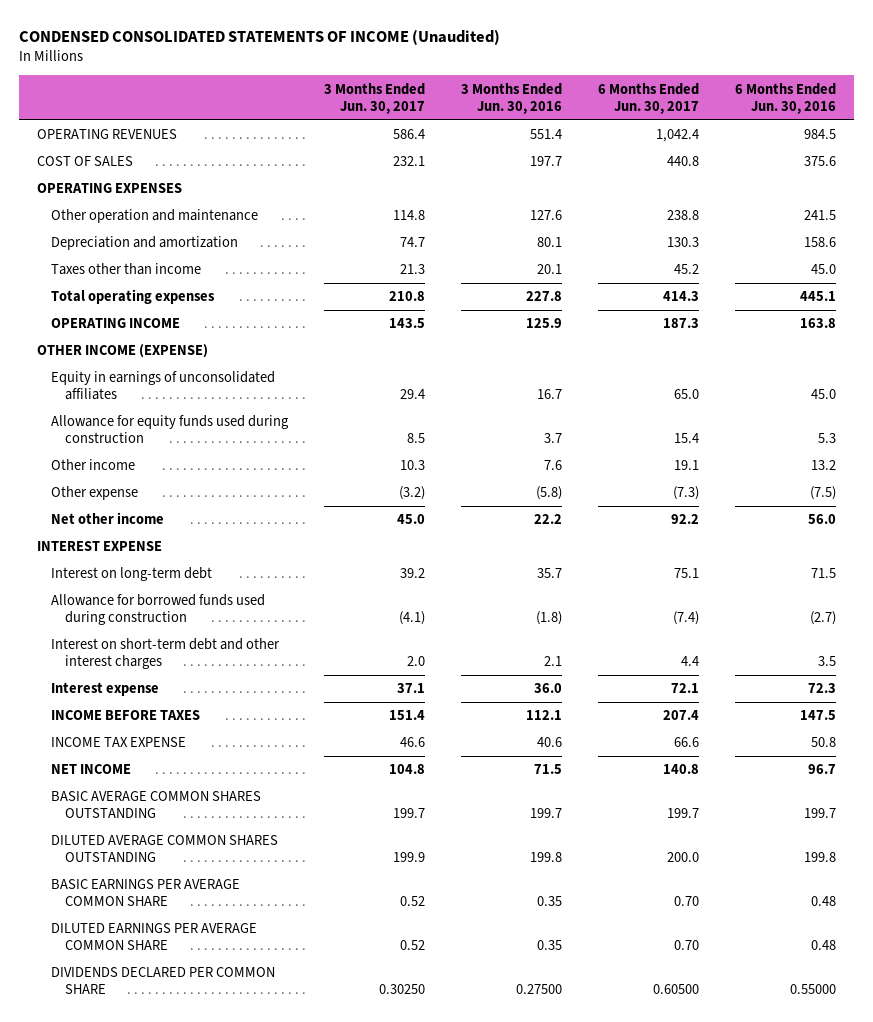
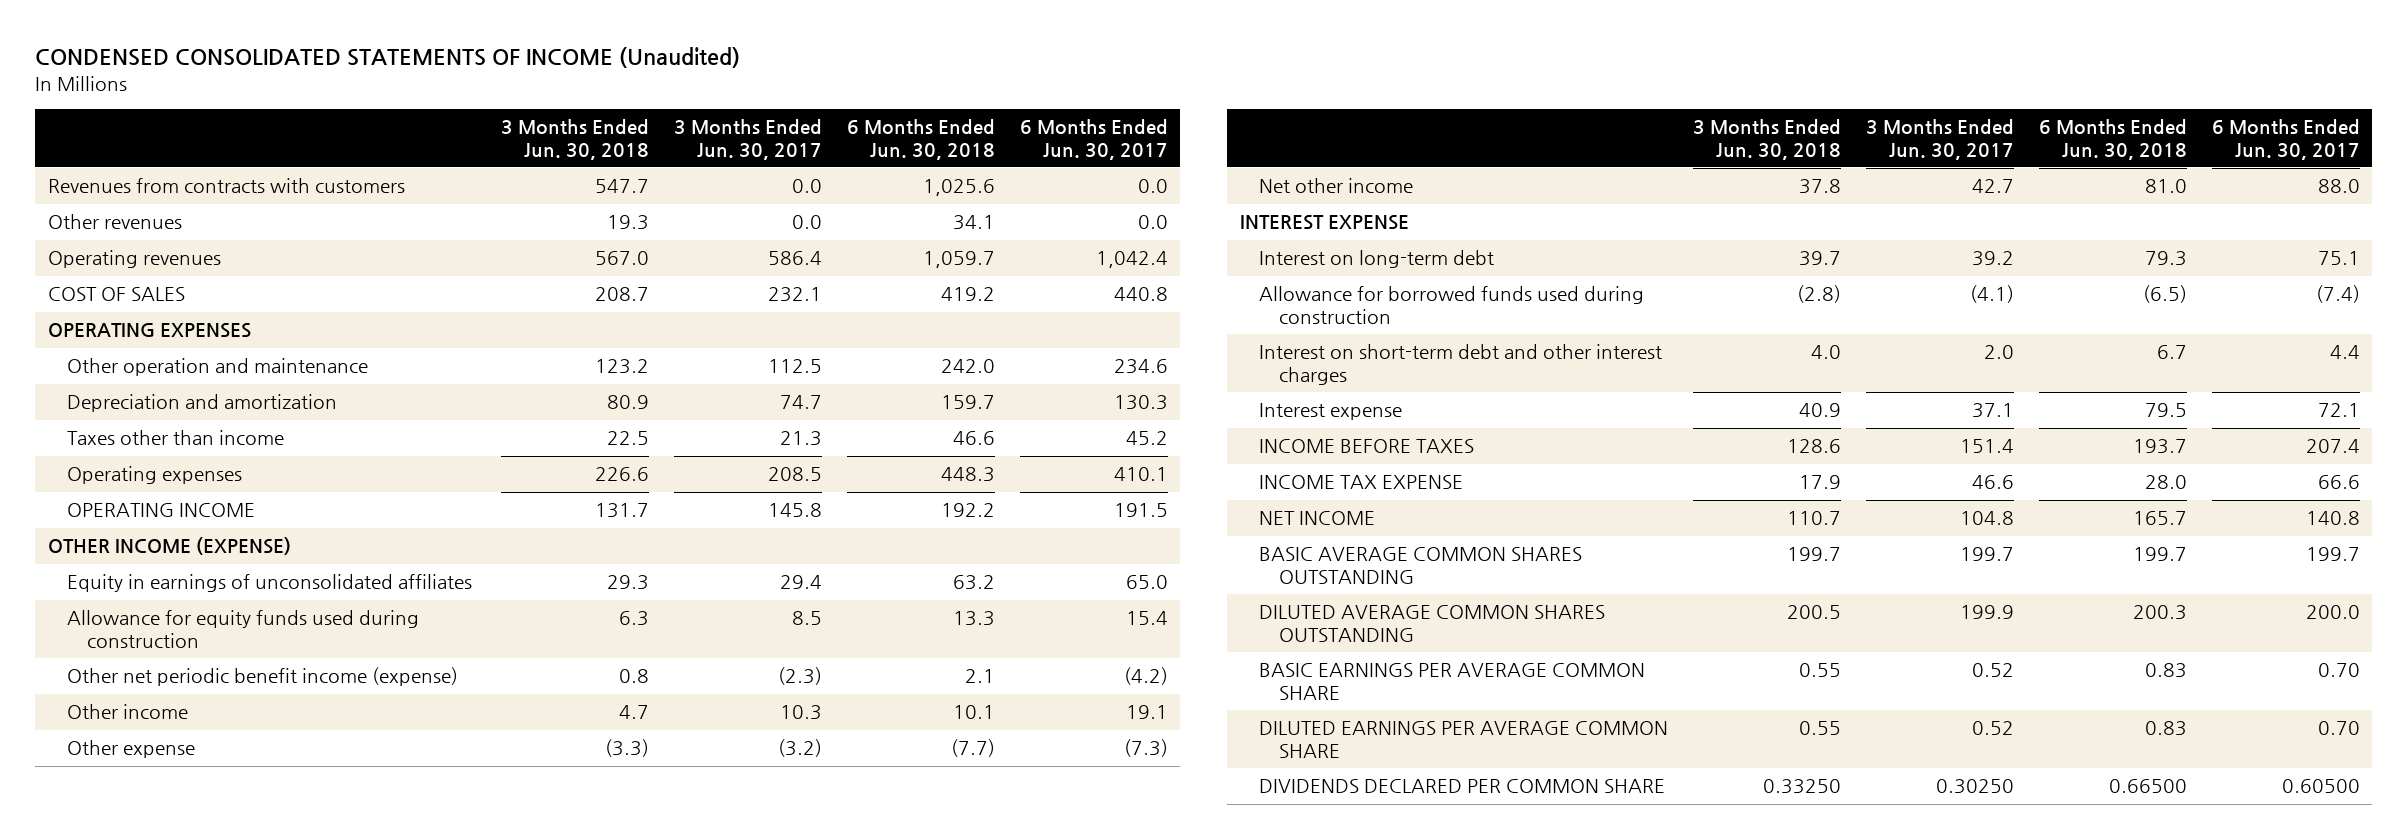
- | 3 Months Ended Jun. 30, 2017 | 3 Months Ended Jun. 30, 2016 | 6 Months Ended Jun. 30, 2017 | 6 Months Ended Jun. 30, 2016
+ | 3 Months Ended Jun. 30, 2018 | 3 Months Ended Jun. 30, 2017 | 6 Months Ended Jun. 30, 2018 | 6 Months Ended Jun. 30, 2017
- OPERATING REVENUES | 586.4 | 551.4 | 1,042.4 | 984.5
+ Revenues from contracts with customers | 547.7 | 0.0 | 1,025.6 | 0.0
+ Other revenues | 19.3 | 0.0 | 34.1 | 0.0
+ Operating revenues | 567.0 | 586.4 | 1,059.7 | 1,042.4
- Other operation and maintenance | 114.8 | 127.6 | 238.8 | 241.5
+ Other operation and maintenance | 123.2 | 112.5 | 242.0 | 234.6
- Total operating expenses | 210.8 | 227.8 | 414.3 | 445.1
- OPERATING INCOME | 143.5 | 125.9 | 187.3 | 163.8
+ Operating expenses | 226.6 | 208.5 | 448.3 | 410.1
+ OPERATING INCOME | 131.7 | 145.8 | 192.2 | 191.5
+ Other net periodic benefit income (expense) | 0.8 | (2.3) | 2.1 | (4.2)
- Net other income | 45.0 | 22.2 | 92.2 | 56.0
+ Net other income | 37.8 | 42.7 | 81.0 | 88.0

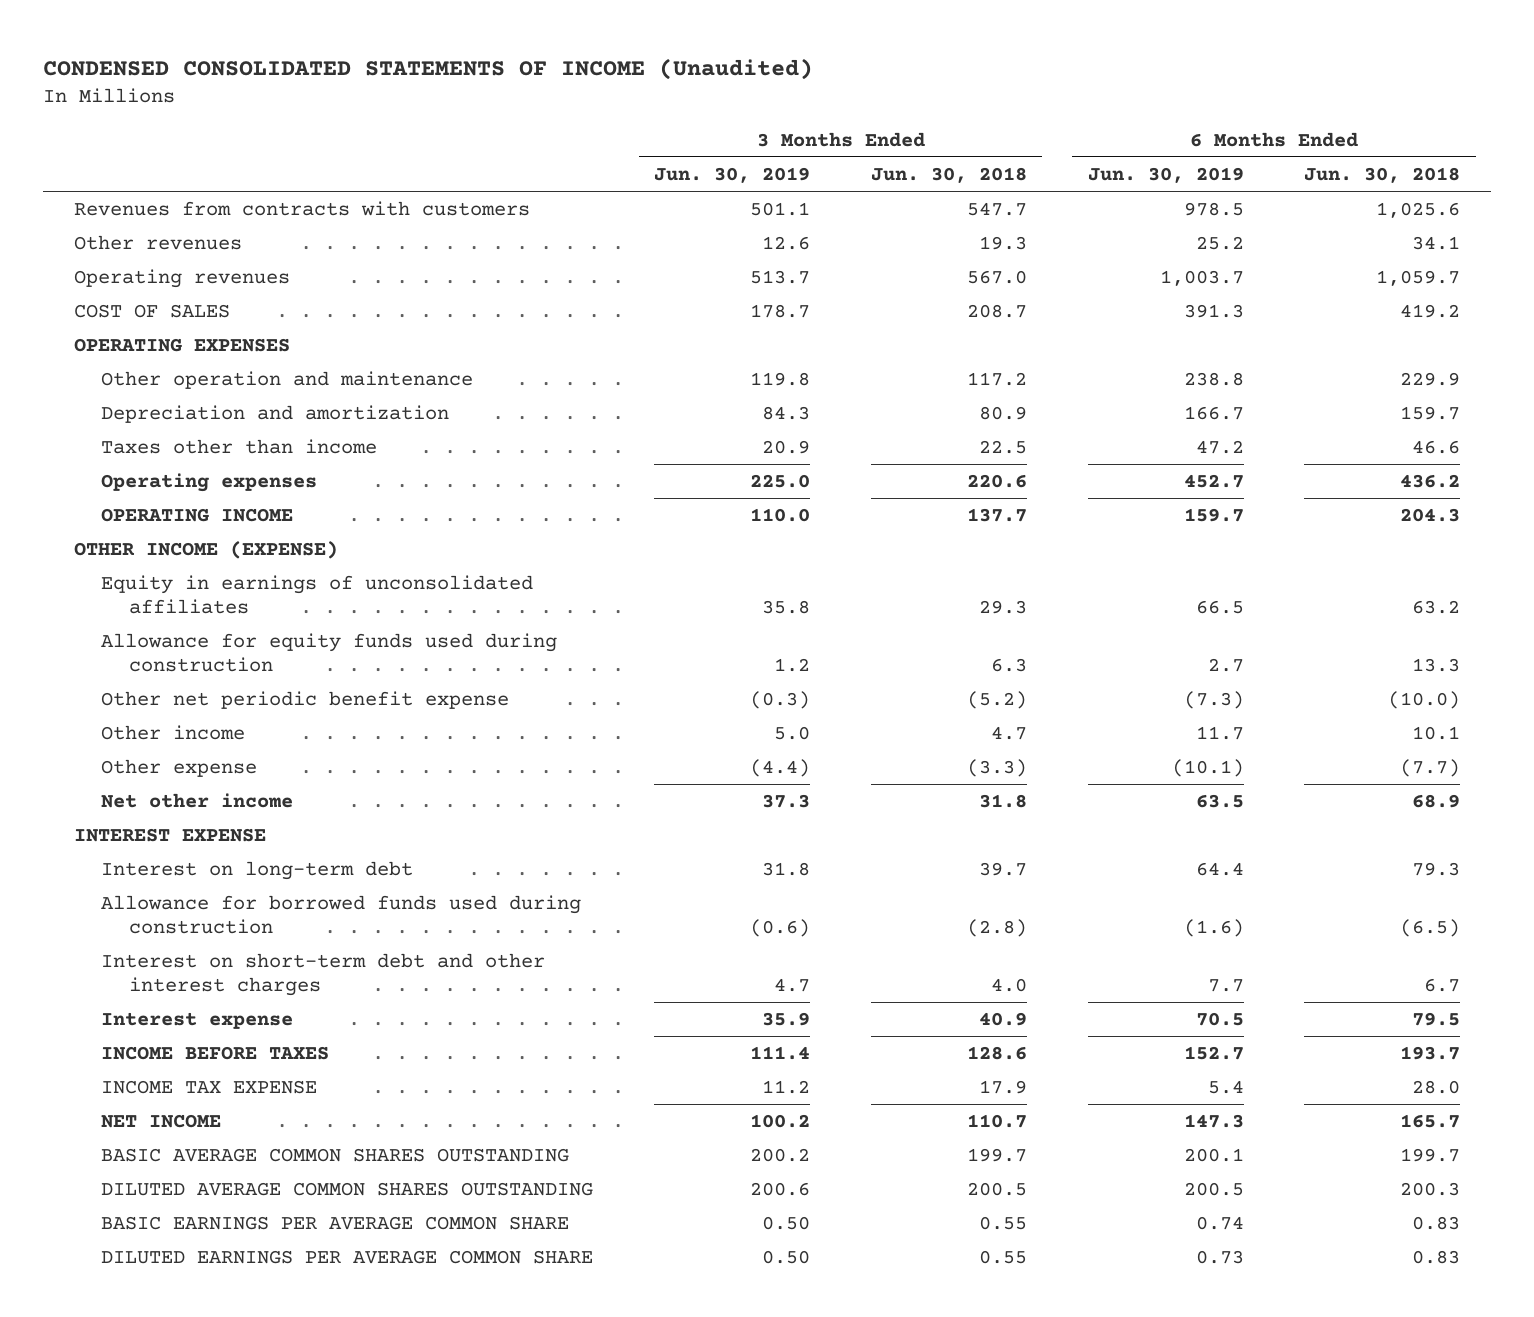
- | 3 Months Ended Jun. 30, 2018 | 3 Months Ended Jun. 30, 2017 | 6 Months Ended Jun. 30, 2018 | 6 Months Ended Jun. 30, 2017
+ | 3 Months Ended Jun. 30, 2019 | 3 Months Ended Jun. 30, 2018 | 6 Months Ended Jun. 30, 2019 | 6 Months Ended Jun. 30, 2018
- Other operation and maintenance | 123.2 | 112.5 | 242.0 | 234.6
+ Other operation and maintenance | 119.8 | 117.2 | 238.8 | 229.9
- Operating expenses | 226.6 | 208.5 | 448.3 | 410.1
- OPERATING INCOME | 131.7 | 145.8 | 192.2 | 191.5
+ Operating expenses | 225.0 | 220.6 | 452.7 | 436.2
+ OPERATING INCOME | 110.0 | 137.7 | 159.7 | 204.3
- Other net periodic benefit income (expense) | 0.8 | (2.3) | 2.1 | (4.2)
+ Other net periodic benefit expense | (0.3) | (5.2) | (7.3) | (10.0)
- Net other income | 37.8 | 42.7 | 81.0 | 88.0
+ Net other income | 37.3 | 31.8 | 63.5 | 68.9
- DIVIDENDS DECLARED PER COMMON SHARE | 0.33250 | 0.30250 | 0.66500 | 0.60500

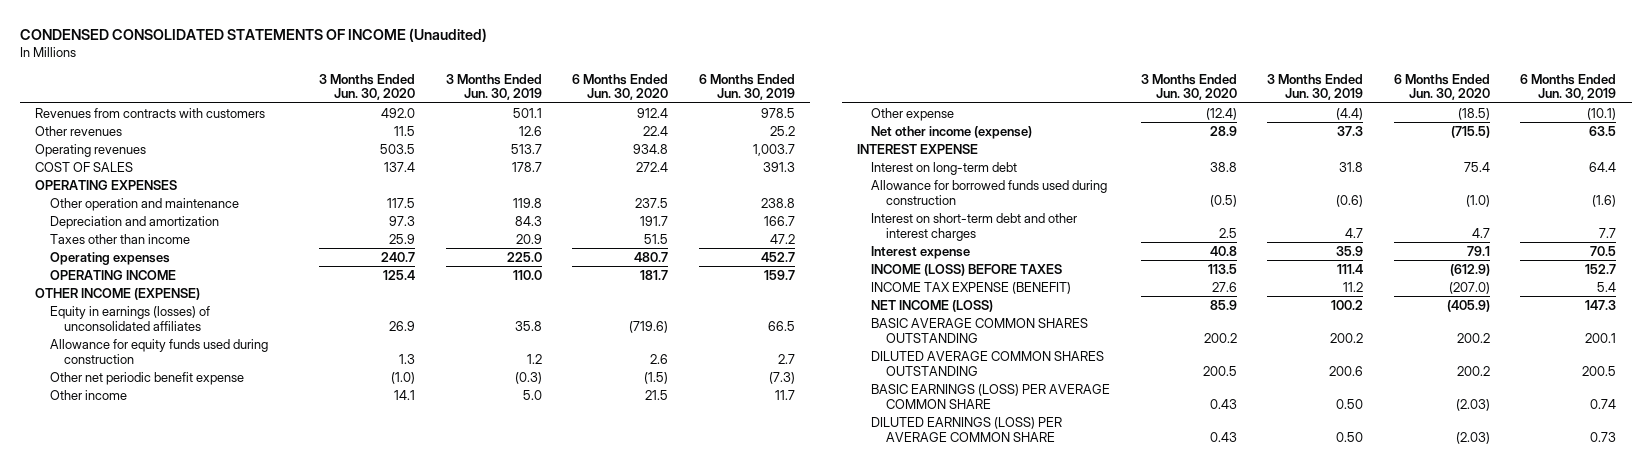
- | 3 Months Ended Jun. 30, 2019 | 3 Months Ended Jun. 30, 2018 | 6 Months Ended Jun. 30, 2019 | 6 Months Ended Jun. 30, 2018
+ | 3 Months Ended Jun. 30, 2020 | 3 Months Ended Jun. 30, 2019 | 6 Months Ended Jun. 30, 2020 | 6 Months Ended Jun. 30, 2019
- Equity in earnings of unconsolidated affiliates | 35.8 | 29.3 | 66.5 | 63.2
+ Equity in earnings (losses) of unconsolidated affiliates | 26.9 | 35.8 | (719.6) | 66.5
- Net other income | 37.3 | 31.8 | 63.5 | 68.9
+ Net other income (expense) | 28.9 | 37.3 | (715.5) | 63.5
- INCOME BEFORE TAXES | 111.4 | 128.6 | 152.7 | 193.7
- INCOME TAX EXPENSE | 11.2 | 17.9 | 5.4 | 28.0
- NET INCOME | 100.2 | 110.7 | 147.3 | 165.7
+ INCOME (LOSS) BEFORE TAXES | 113.5 | 111.4 | (612.9) | 152.7
+ INCOME TAX EXPENSE (BENEFIT) | 27.6 | 11.2 | (207.0) | 5.4
+ NET INCOME (LOSS) | 85.9 | 100.2 | (405.9) | 147.3
- BASIC EARNINGS PER AVERAGE COMMON SHARE | 0.50 | 0.55 | 0.74 | 0.83
- DILUTED EARNINGS PER AVERAGE COMMON SHARE | 0.50 | 0.55 | 0.73 | 0.83
+ BASIC EARNINGS (LOSS) PER AVERAGE COMMON SHARE | 0.43 | 0.50 | (2.03) | 0.74
+ DILUTED EARNINGS (LOSS) PER AVERAGE COMMON SHARE | 0.43 | 0.50 | (2.03) | 0.73

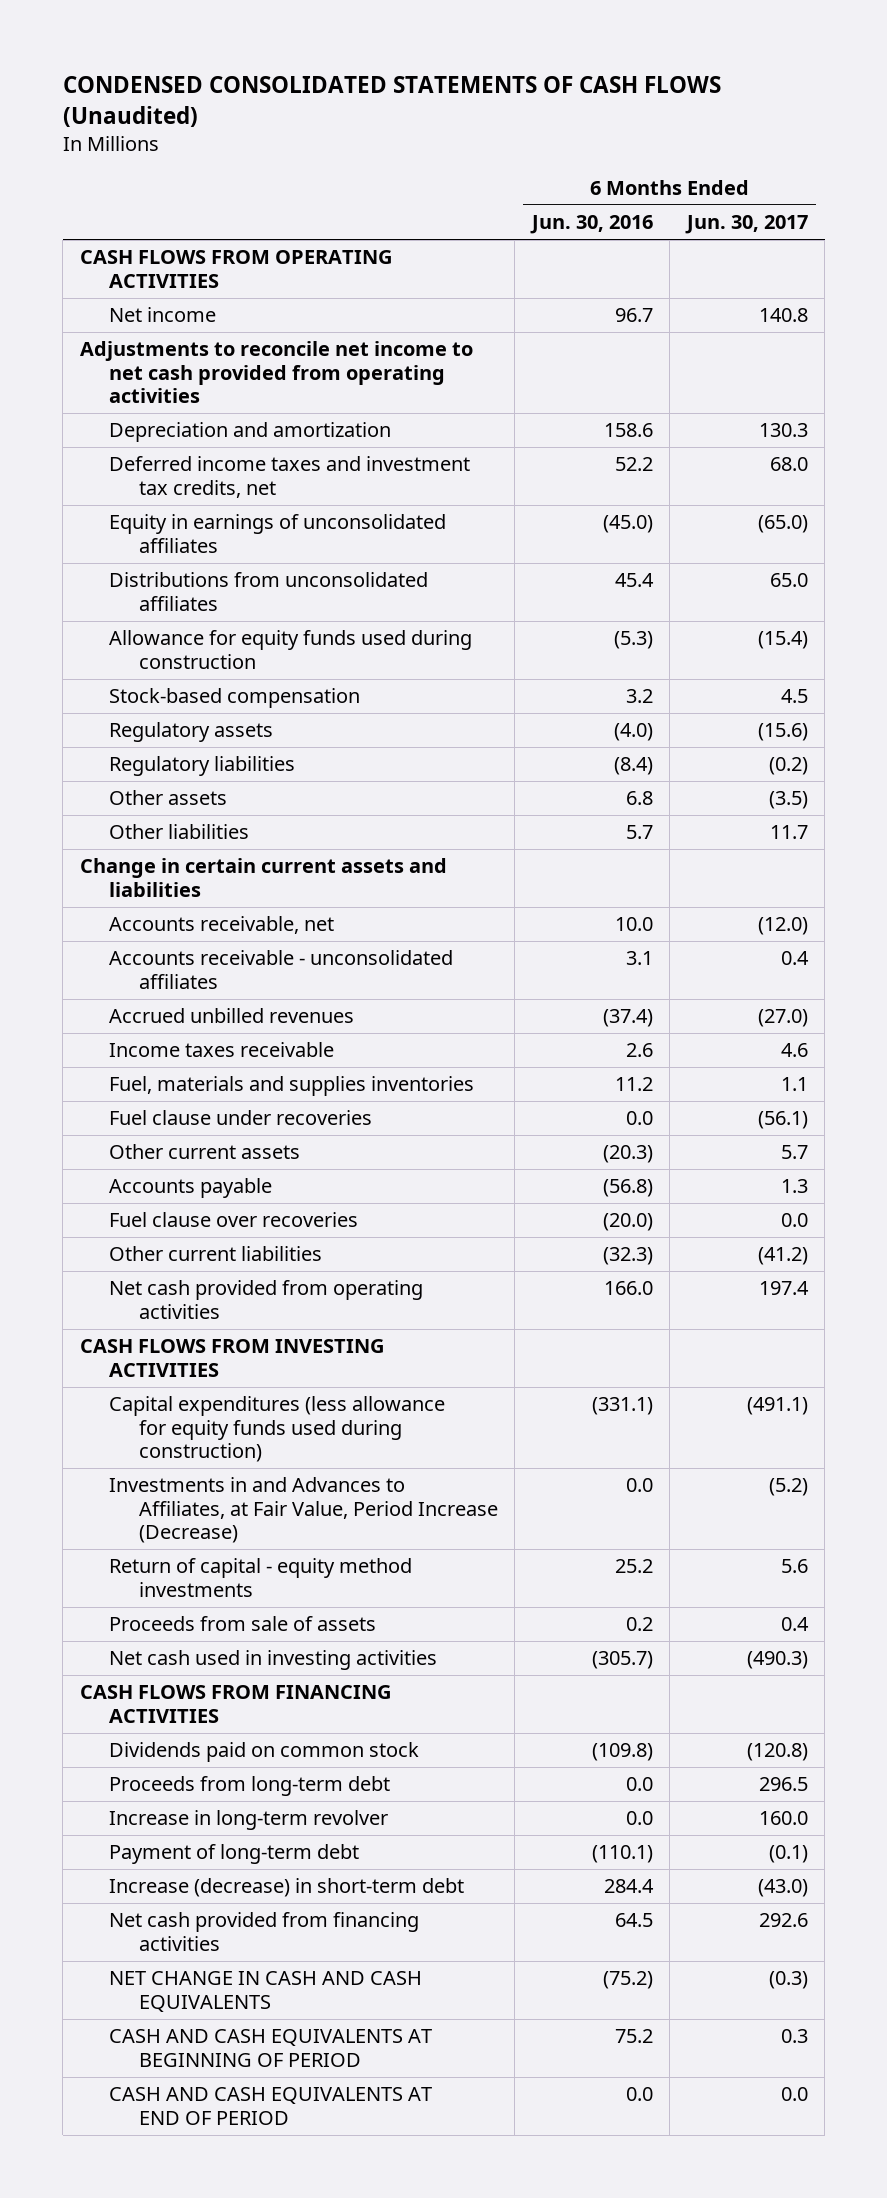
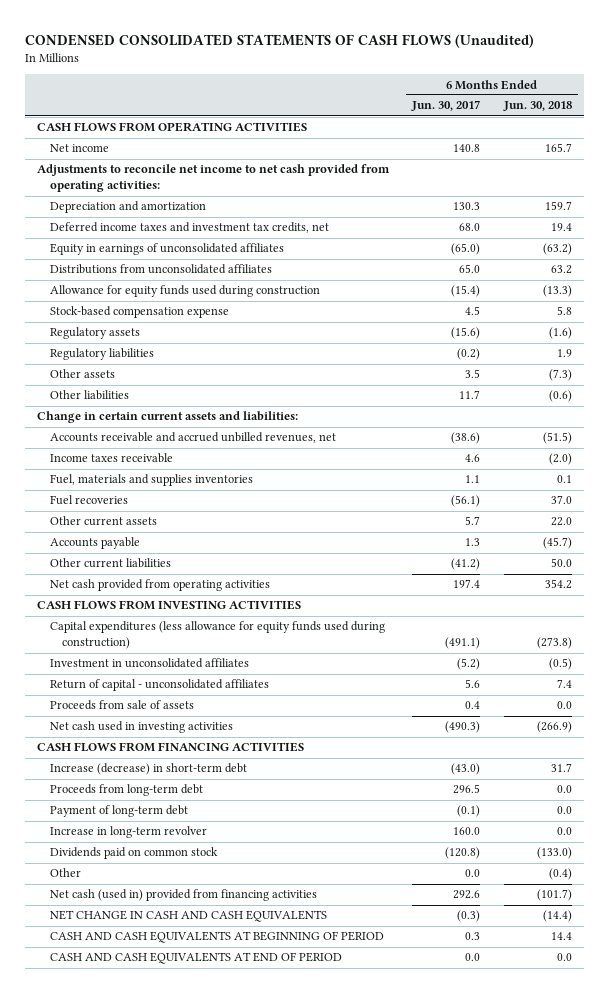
- | 6 Months Ended Jun. 30, 2016 | 6 Months Ended Jun. 30, 2017
+ | 6 Months Ended Jun. 30, 2017 | 6 Months Ended Jun. 30, 2018
- Adjustments to reconcile net income to net cash provided from operating activities
+ Adjustments to reconcile net income to net cash provided from operating activities:
- Stock-based compensation | 3.2 | 4.5
+ Stock-based compensation expense | 4.5 | 5.8
- Other assets | 6.8 | (3.5)
+ Other assets | 3.5 | (7.3)
- Change in certain current assets and liabilities
- Accounts receivable, net | 10.0 | (12.0)
- Accounts receivable - unconsolidated affiliates | 3.1 | 0.4
- Accrued unbilled revenues | (37.4) | (27.0)
+ Change in certain current assets and liabilities:
+ Accounts receivable and accrued unbilled revenues, net | (38.6) | (51.5)
- Fuel clause under recoveries | 0.0 | (56.1)
+ Fuel recoveries | (56.1) | 37.0
- Fuel clause over recoveries | (20.0) | 0.0
- Investments in and Advances to Affiliates, at Fair Value, Period Increase (Decrease) | 0.0 | (5.2)
- Return of capital - equity method investments | 25.2 | 5.6
+ Investment in unconsolidated affiliates | (5.2) | (0.5)
+ Return of capital - unconsolidated affiliates | 5.6 | 7.4
moved up: Increase (decrease) in short-term debt | (43.0) | 31.7
- Net cash provided from financing activities | 64.5 | 292.6
moved down: Increase in long-term revolver | 160.0 | 0.0
moved down: Dividends paid on common stock | (120.8) | (133.0)
+ Other | 0.0 | (0.4)
+ Net cash (used in) provided from financing activities | 292.6 | (101.7)

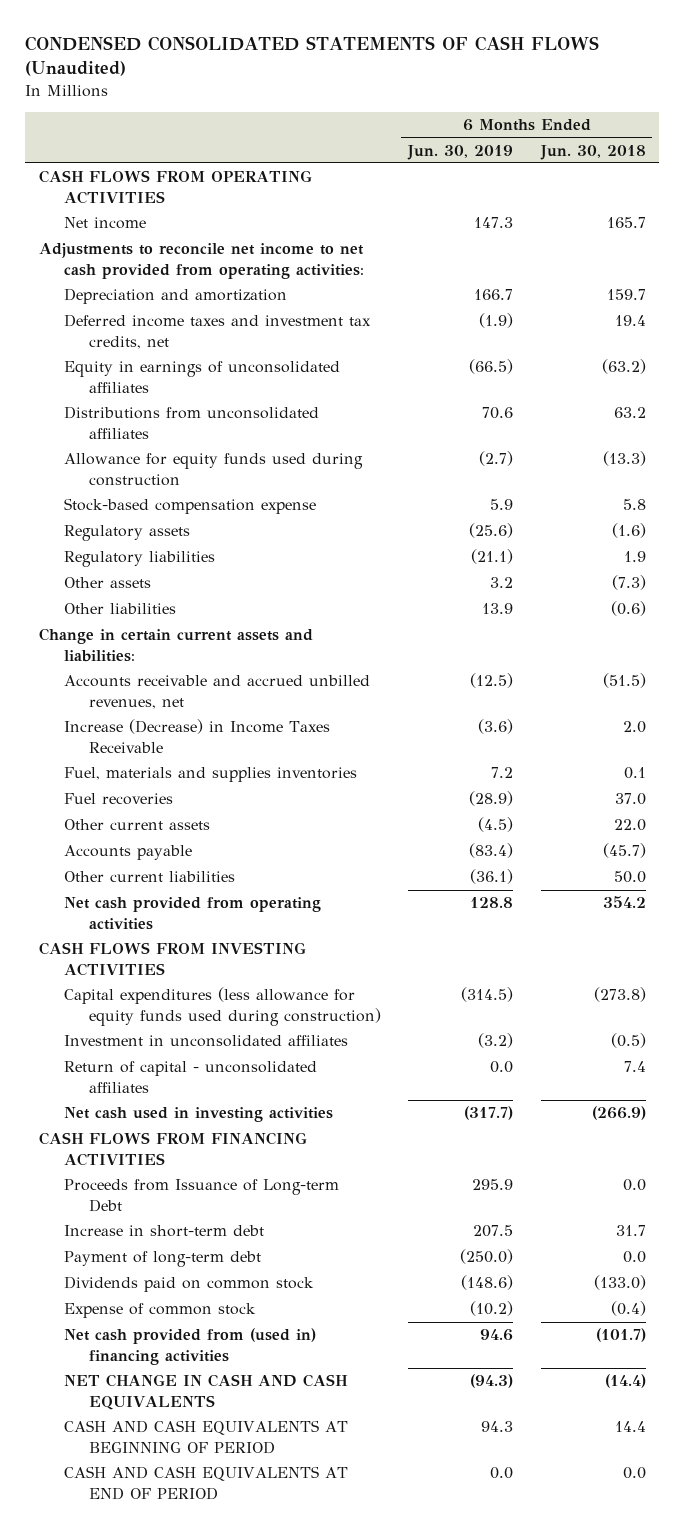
- | 6 Months Ended Jun. 30, 2017 | 6 Months Ended Jun. 30, 2018
+ | 6 Months Ended Jun. 30, 2019 | 6 Months Ended Jun. 30, 2018
- Income taxes receivable | 4.6 | (2.0)
+ Increase (Decrease) in Income Taxes Receivable | (3.6) | 2.0
- Proceeds from sale of assets | 0.4 | 0.0
- Increase (decrease) in short-term debt | (43.0) | 31.7
- Proceeds from long-term debt | 296.5 | 0.0
+ Proceeds from Issuance of Long-term Debt | 295.9 | 0.0
+ Increase in short-term debt | 207.5 | 31.7
- Increase in long-term revolver | 160.0 | 0.0
- Other | 0.0 | (0.4)
- Net cash (used in) provided from financing activities | 292.6 | (101.7)
+ Expense of common stock | (10.2) | (0.4)
+ Net cash provided from (used in) financing activities | 94.6 | (101.7)

